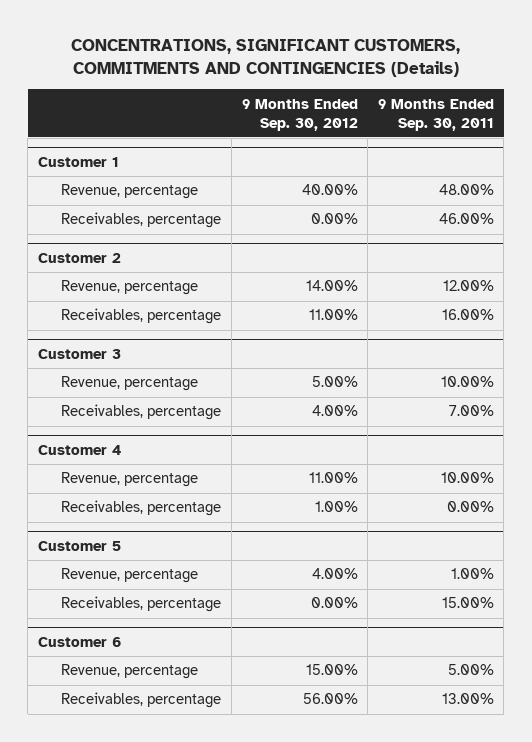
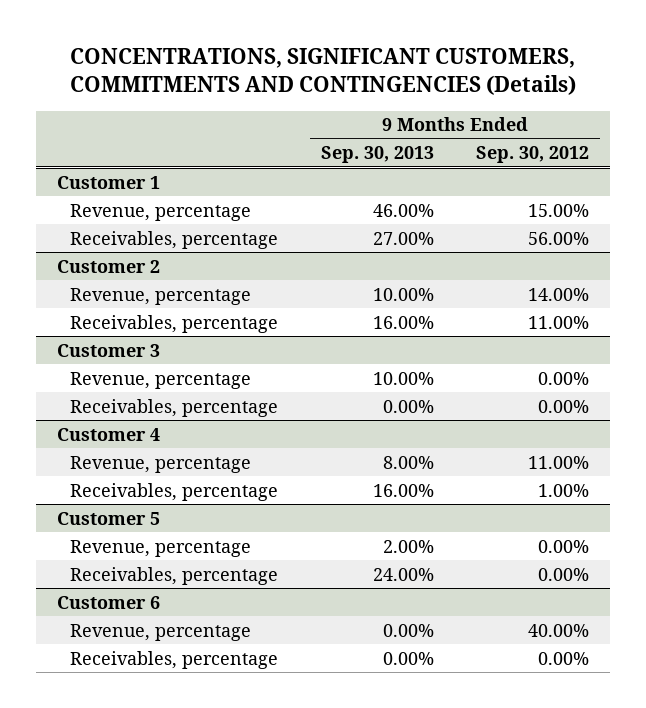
- | 9 Months Ended Sep. 30, 2012 | 9 Months Ended Sep. 30, 2011
+ | 9 Months Ended Sep. 30, 2013 | 9 Months Ended Sep. 30, 2012
@ Customer 1
- Revenue, percentage | 40.00% | 48.00%
- Receivables, percentage | 0.00% | 46.00%
+ Revenue, percentage | 46.00% | 15.00%
+ Receivables, percentage | 27.00% | 56.00%
@ Customer 3
- Revenue, percentage | 5.00% | 10.00%
- Receivables, percentage | 4.00% | 7.00%
+ Revenue, percentage | 10.00% | 0.00%
+ Receivables, percentage | 0.00% | 0.00%
@ Customer 5
- Revenue, percentage | 4.00% | 1.00%
+ Revenue, percentage | 2.00% | 0.00%
@ Customer 6
- Revenue, percentage | 15.00% | 5.00%
- Receivables, percentage | 56.00% | 13.00%
+ Revenue, percentage | 0.00% | 40.00%
+ Receivables, percentage | 0.00% | 0.00%

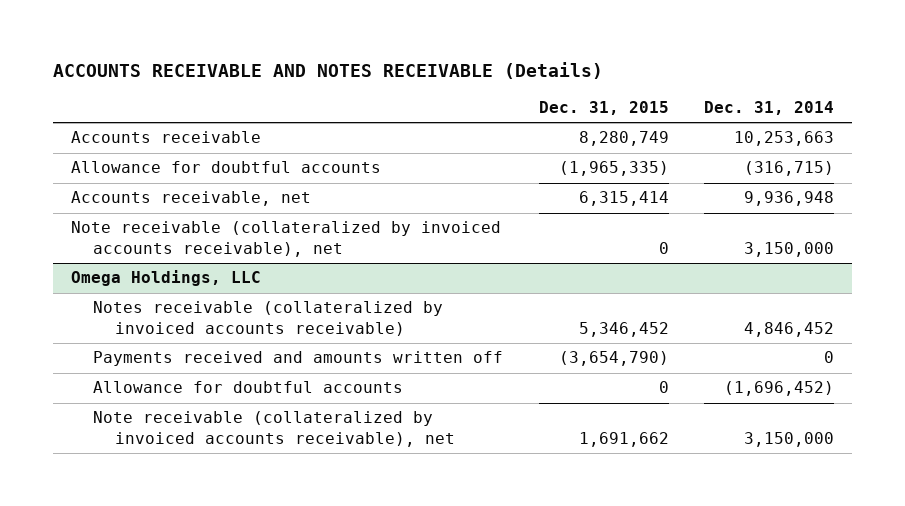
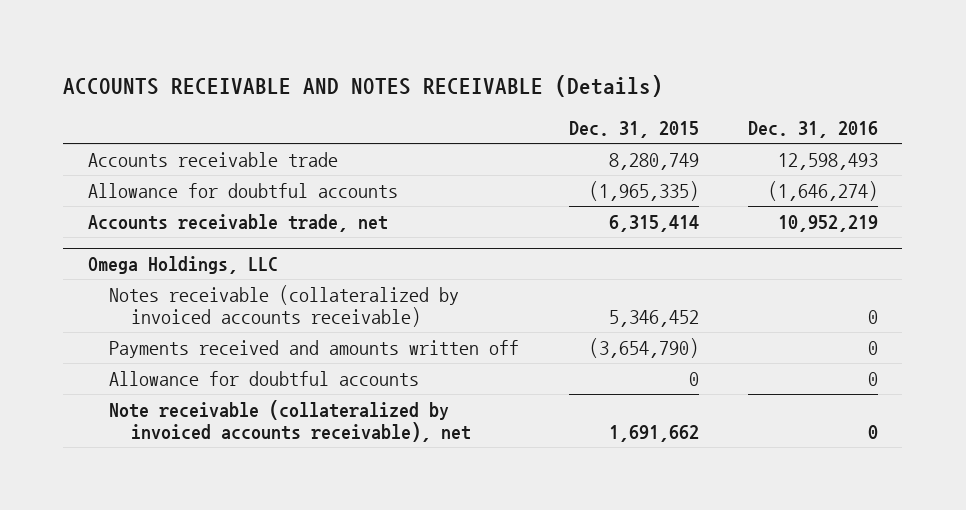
- | Dec. 31, 2015 | Dec. 31, 2014
+ | Dec. 31, 2015 | Dec. 31, 2016
- Accounts receivable | 8,280,749 | 10,253,663
+ Accounts receivable trade | 8,280,749 | 12,598,493
- Accounts receivable, net | 6,315,414 | 9,936,948
- Note receivable (collateralized by invoiced accounts receivable), net | 0 | 3,150,000
+ Accounts receivable trade, net | 6,315,414 | 10,952,219

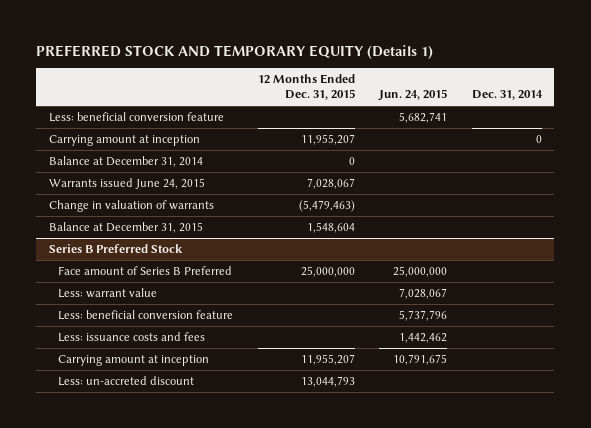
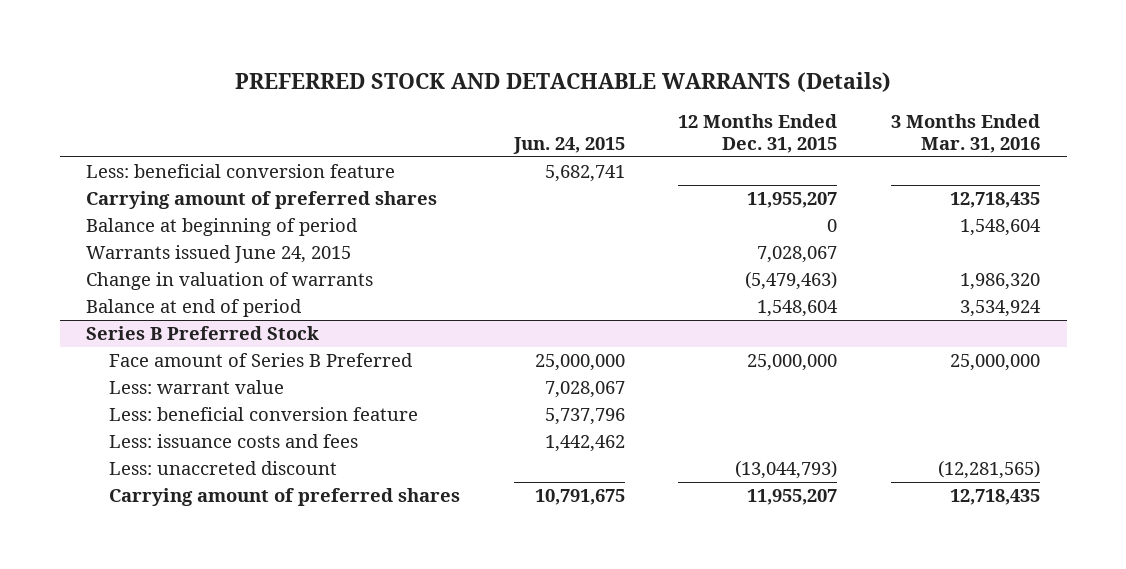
- PREFERRED STOCK AND TEMPORARY EQUITY (Details 1)
+ PREFERRED STOCK AND DETACHABLE WARRANTS (Details)
- | 12 Months Ended Dec. 31, 2015 | Jun. 24, 2015 | Dec. 31, 2014
+ | Jun. 24, 2015 | 12 Months Ended Dec. 31, 2015 | 3 Months Ended Mar. 31, 2016
- Carrying amount at inception | 11,955,207 | | 0
- Balance at December 31, 2014 | 0 | |
+ Carrying amount of preferred shares | | 11,955,207 | 12,718,435
+ Balance at beginning of period | | 0 | 1,548,604
- Balance at December 31, 2015 | 1,548,604 | |
+ Balance at end of period | | 1,548,604 | 3,534,924
@ Series B Preferred Stock
- Carrying amount at inception | 11,955,207 | 10,791,675 |
- Less: un-accreted discount | 13,044,793 | |
+ Less: unaccreted discount | | (13,044,793) | (12,281,565)
+ Carrying amount of preferred shares | 10,791,675 | 11,955,207 | 12,718,435

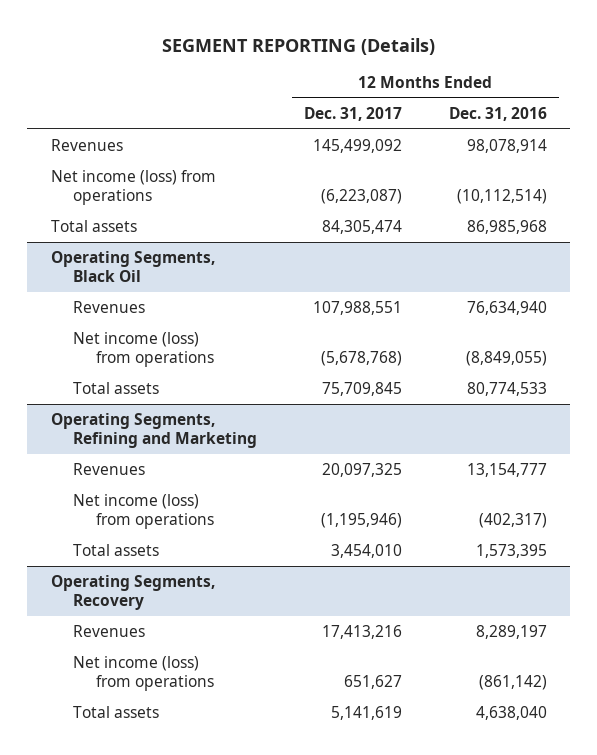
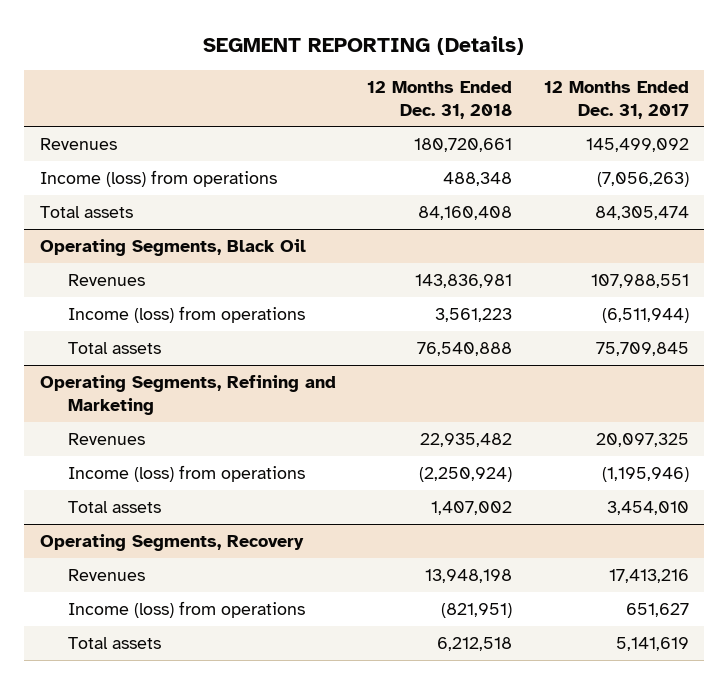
- | 12 Months Ended Dec. 31, 2017 | 12 Months Ended Dec. 31, 2016
+ | 12 Months Ended Dec. 31, 2018 | 12 Months Ended Dec. 31, 2017
- Net income (loss) from operations | (6,223,087) | (10,112,514)
+ Income (loss) from operations | 488,348 | (7,056,263)
@ Operating Segments, Black Oil
- Net income (loss) from operations | (5,678,768) | (8,849,055)
+ Income (loss) from operations | 3,561,223 | (6,511,944)
@ Operating Segments, Refining and Marketing
- Net income (loss) from operations | (1,195,946) | (402,317)
+ Income (loss) from operations | (2,250,924) | (1,195,946)
@ Operating Segments, Recovery
- Net income (loss) from operations | 651,627 | (861,142)
+ Income (loss) from operations | (821,951) | 651,627

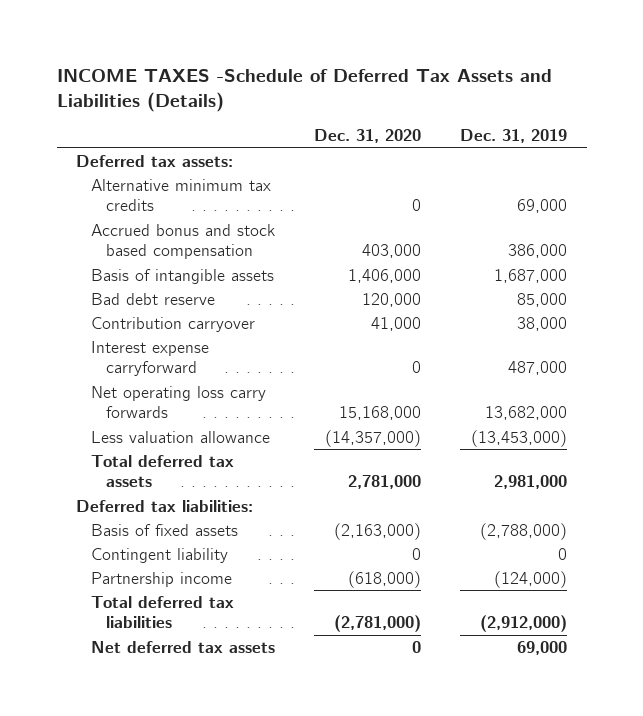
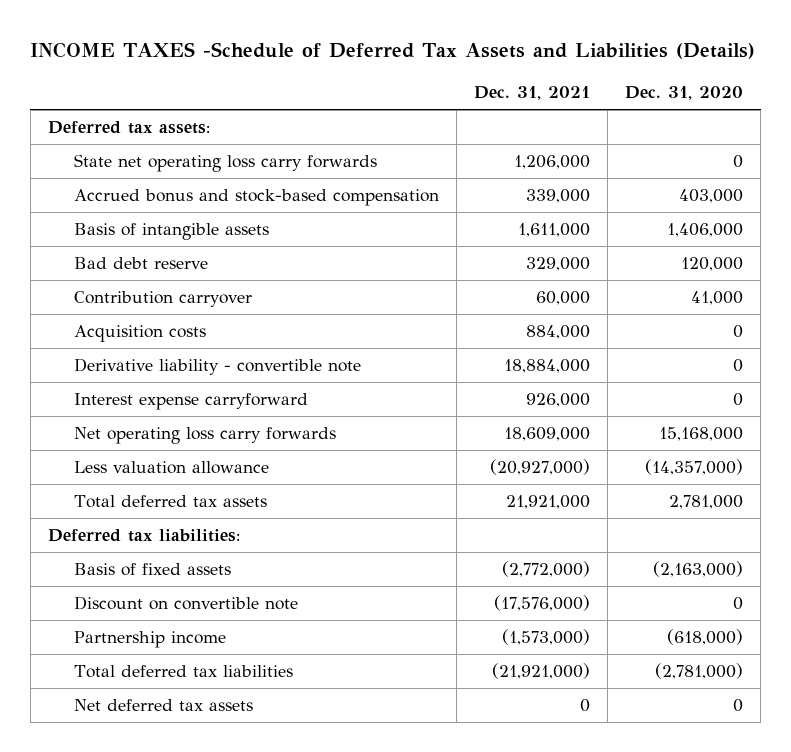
- | Dec. 31, 2020 | Dec. 31, 2019
+ | Dec. 31, 2021 | Dec. 31, 2020
- Alternative minimum tax credits | 0 | 69,000
- Accrued bonus and stock based compensation | 403,000 | 386,000
+ State net operating loss carry forwards | 1,206,000 | 0
+ Accrued bonus and stock-based compensation | 339,000 | 403,000
+ Acquisition costs | 884,000 | 0
+ Derivative liability - convertible note | 18,884,000 | 0
- Contingent liability | 0 | 0
+ Discount on convertible note | (17,576,000) | 0

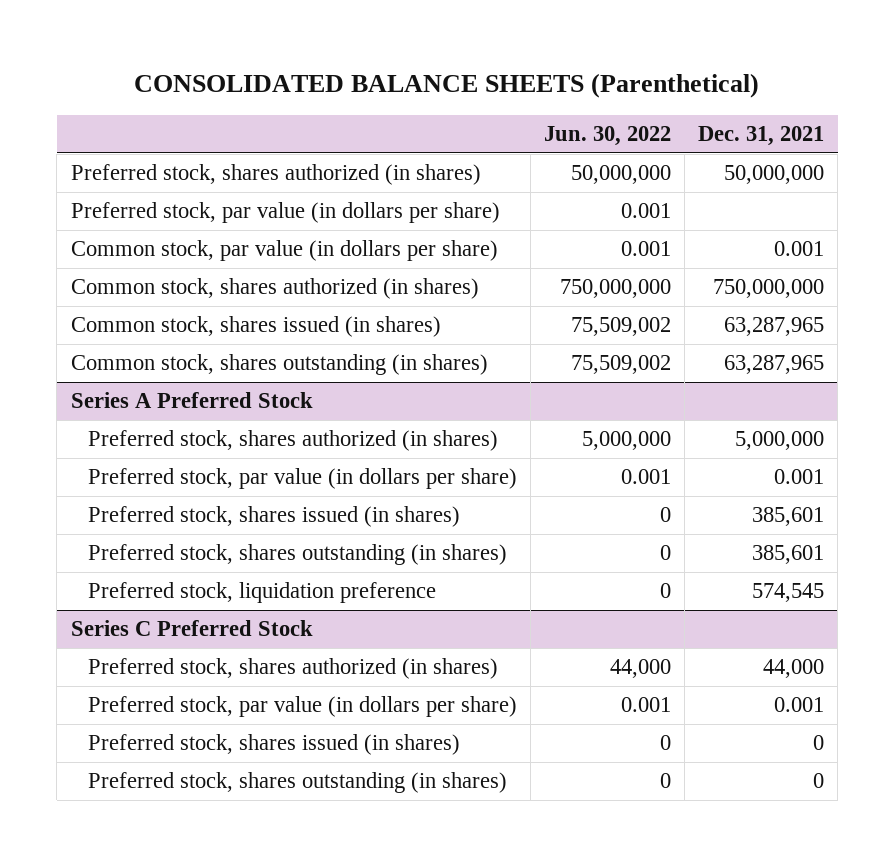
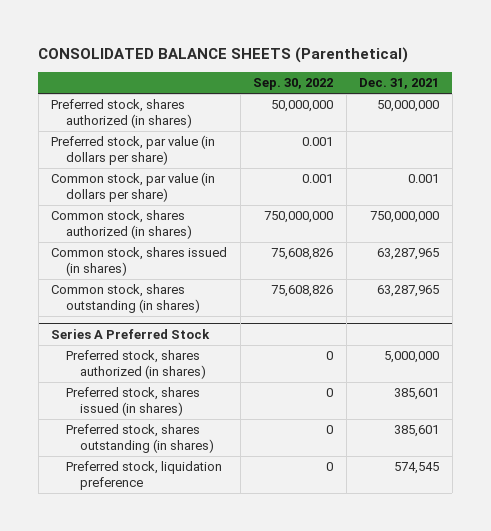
- | Jun. 30, 2022 | Dec. 31, 2021
+ | Sep. 30, 2022 | Dec. 31, 2021
@ Series A Preferred Stock
- Preferred stock, par value (in dollars per share) | 0.001 | 0.001
- Series C Preferred Stock
- Preferred stock, shares authorized (in shares) | 44,000 | 44,000
- Preferred stock, par value (in dollars per share) | 0.001 | 0.001
- Preferred stock, shares issued (in shares) | 0 | 0
- Preferred stock, shares outstanding (in shares) | 0 | 0

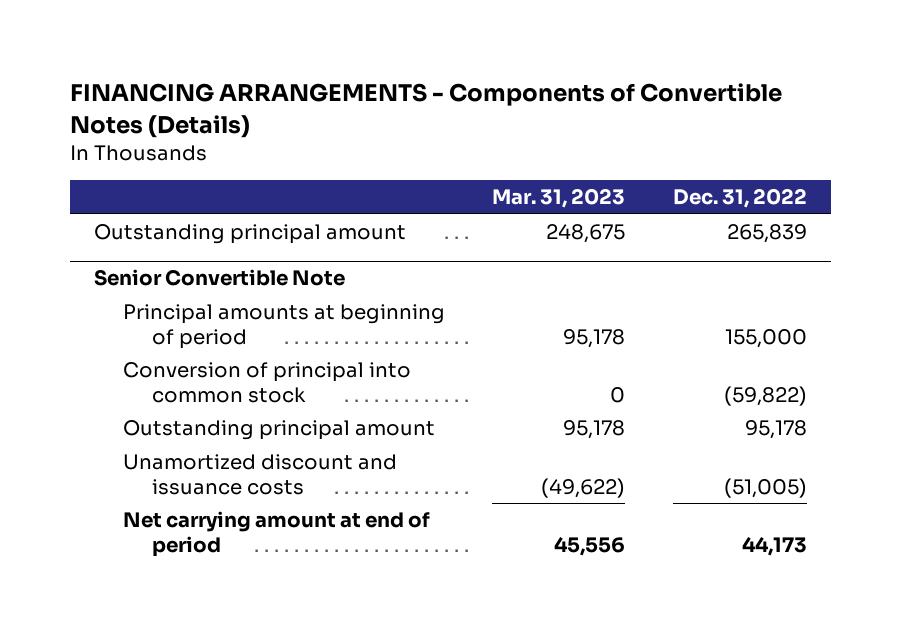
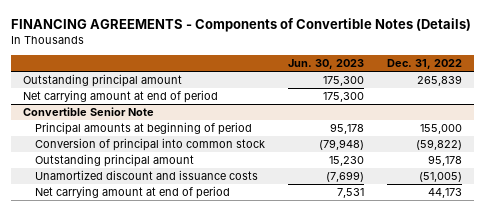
- FINANCING ARRANGEMENTS - Components of Convertible Notes (Details)
+ FINANCING AGREEMENTS - Components of Convertible Notes (Details)
- | Mar. 31, 2023 | Dec. 31, 2022
+ | Jun. 30, 2023 | Dec. 31, 2022
- Senior Convertible Note
+ Net carrying amount at end of period | 175,300 |
+ Convertible Senior Note

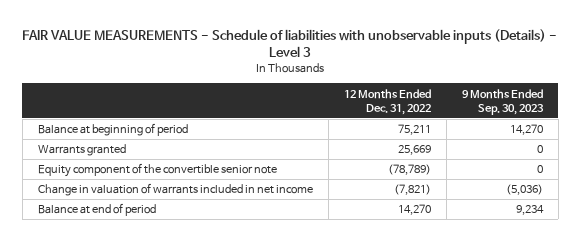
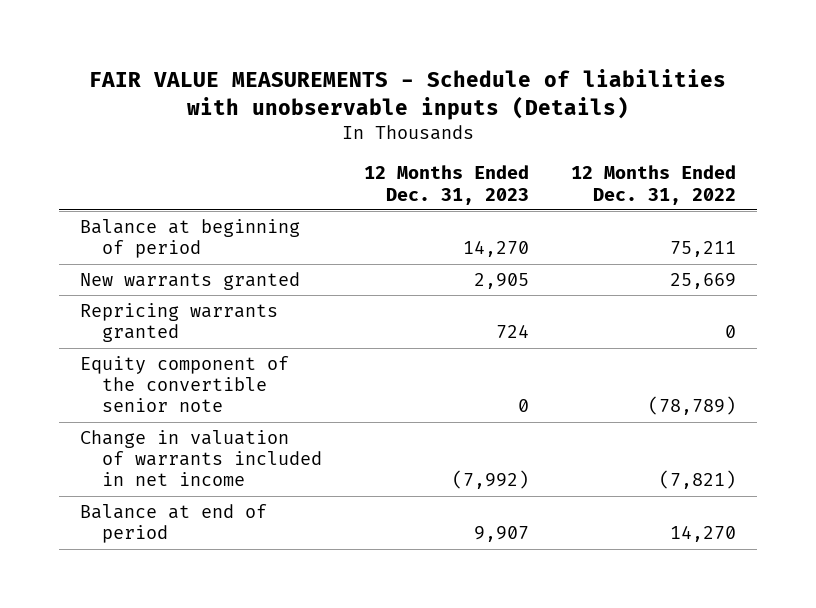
- FAIR VALUE MEASUREMENTS - Schedule of liabilities with unobservable inputs (Details) - Level 3
+ FAIR VALUE MEASUREMENTS - Schedule of liabilities with unobservable inputs (Details)
- | 12 Months Ended Dec. 31, 2022 | 9 Months Ended Sep. 30, 2023
+ | 12 Months Ended Dec. 31, 2023 | 12 Months Ended Dec. 31, 2022
- Warrants granted | 25,669 | 0
+ New warrants granted | 2,905 | 25,669
+ Repricing warrants granted | 724 | 0

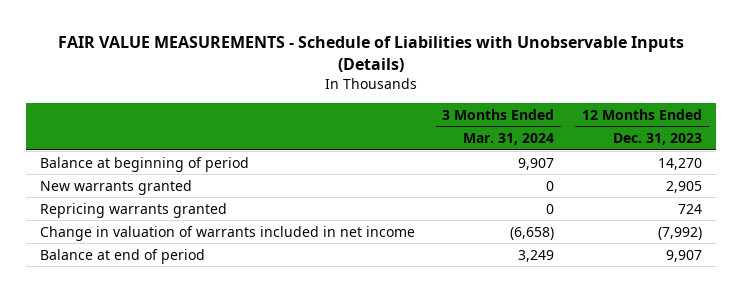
- FAIR VALUE MEASUREMENTS - Schedule of liabilities with unobservable inputs (Details)
+ FAIR VALUE MEASUREMENTS - Schedule of Liabilities with Unobservable Inputs (Details)
- | 12 Months Ended Dec. 31, 2023 | 12 Months Ended Dec. 31, 2022
+ | 3 Months Ended Mar. 31, 2024 | 12 Months Ended Dec. 31, 2023
- Equity component of the convertible senior note | 0 | (78,789)

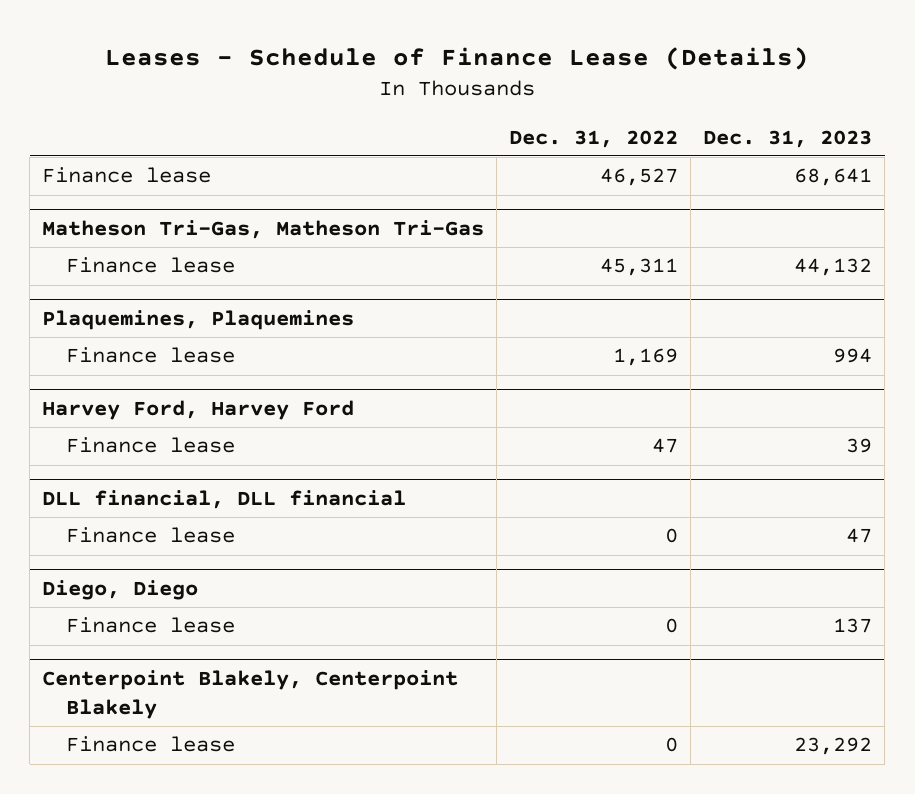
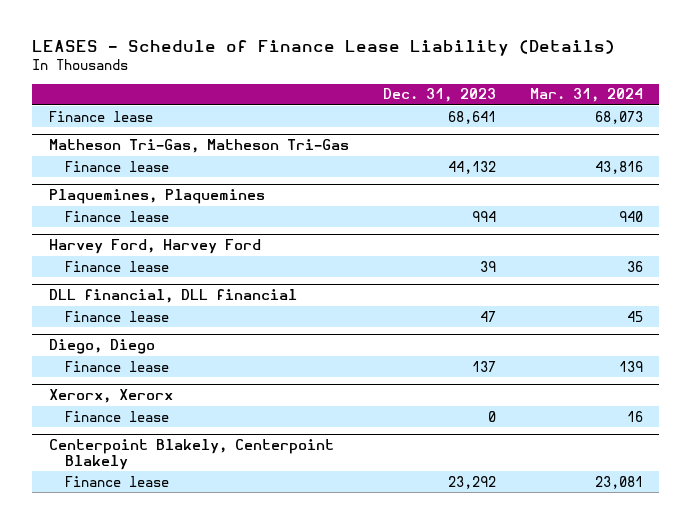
- Leases - Schedule of Finance Lease (Details)
+ LEASES - Schedule of Finance Lease Liability (Details)
- | Dec. 31, 2022 | Dec. 31, 2023
+ | Dec. 31, 2023 | Mar. 31, 2024
+ Xerorx, Xerorx
+ Finance lease | 0 | 16

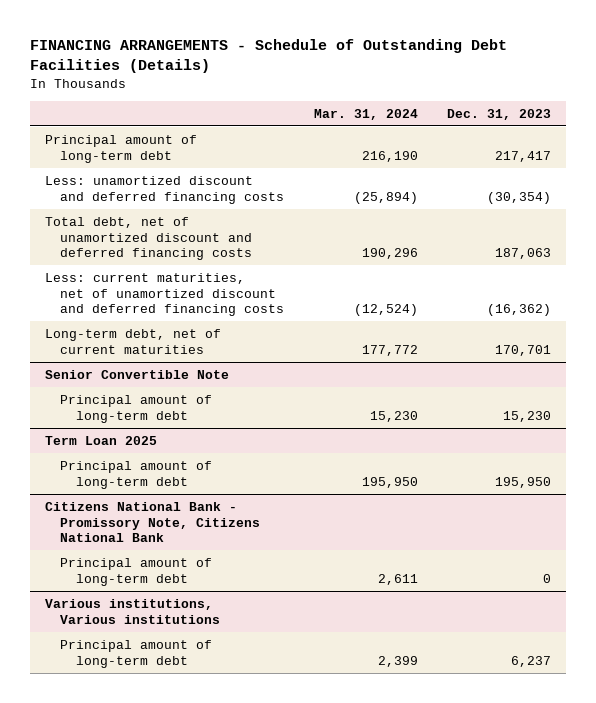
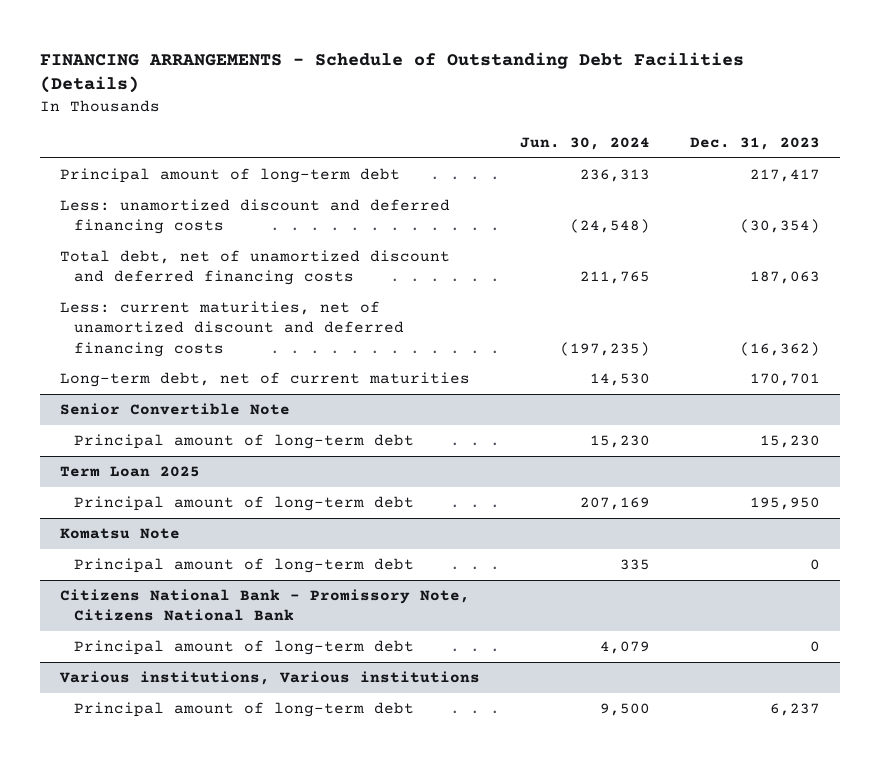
- | Mar. 31, 2024 | Dec. 31, 2023
+ | Jun. 30, 2024 | Dec. 31, 2023
+ Komatsu Note
+ Principal amount of long-term debt | 335 | 0

